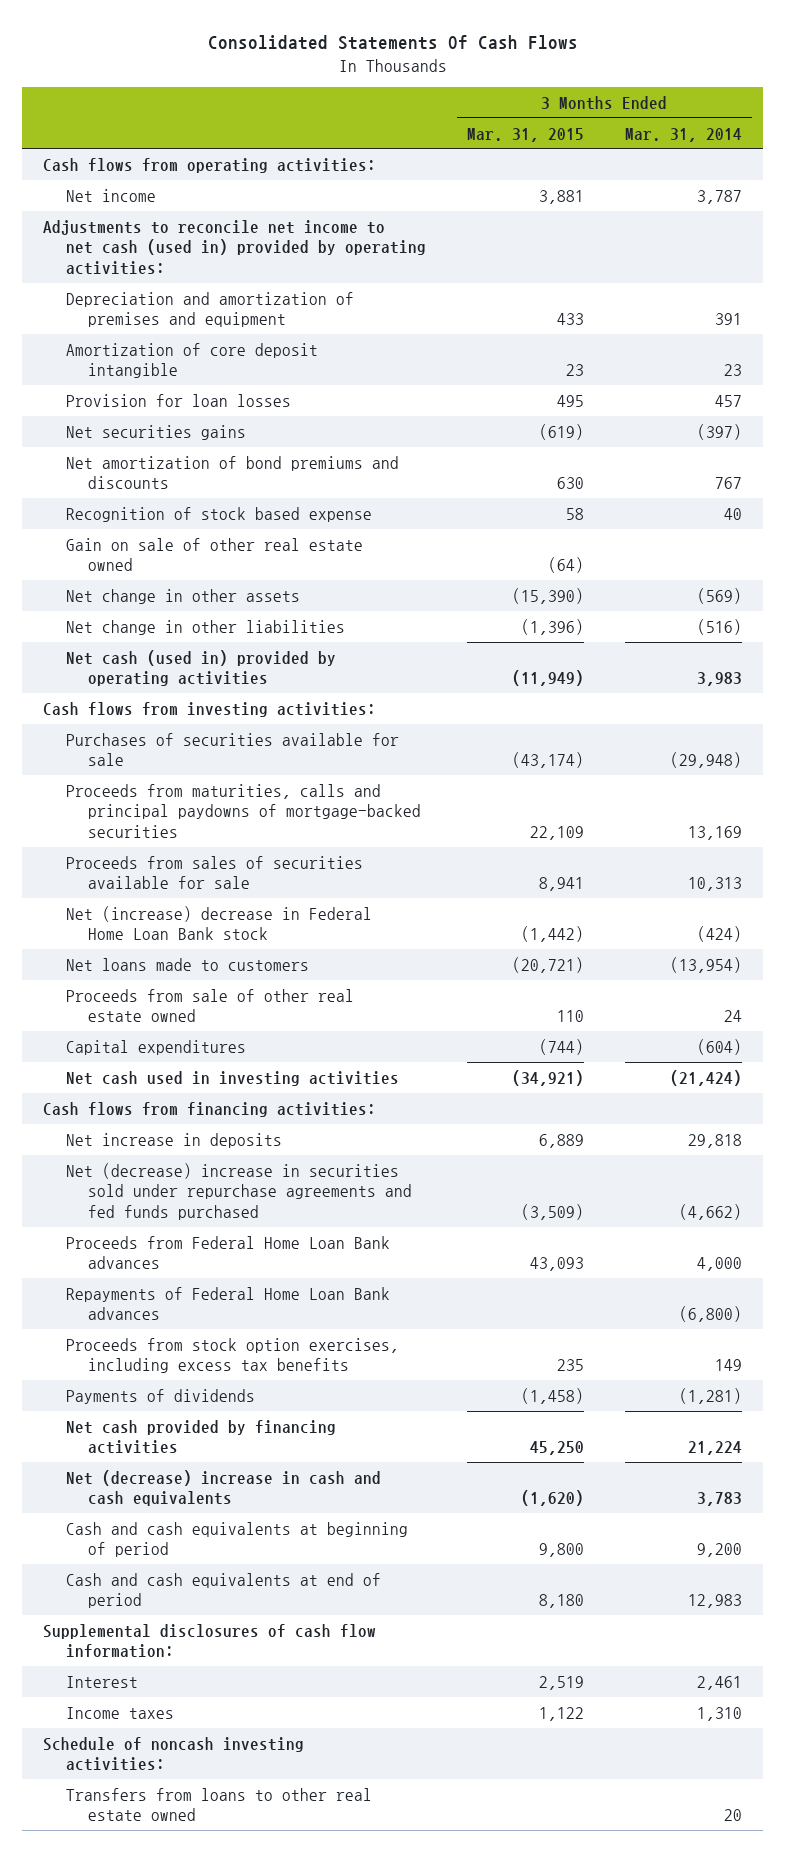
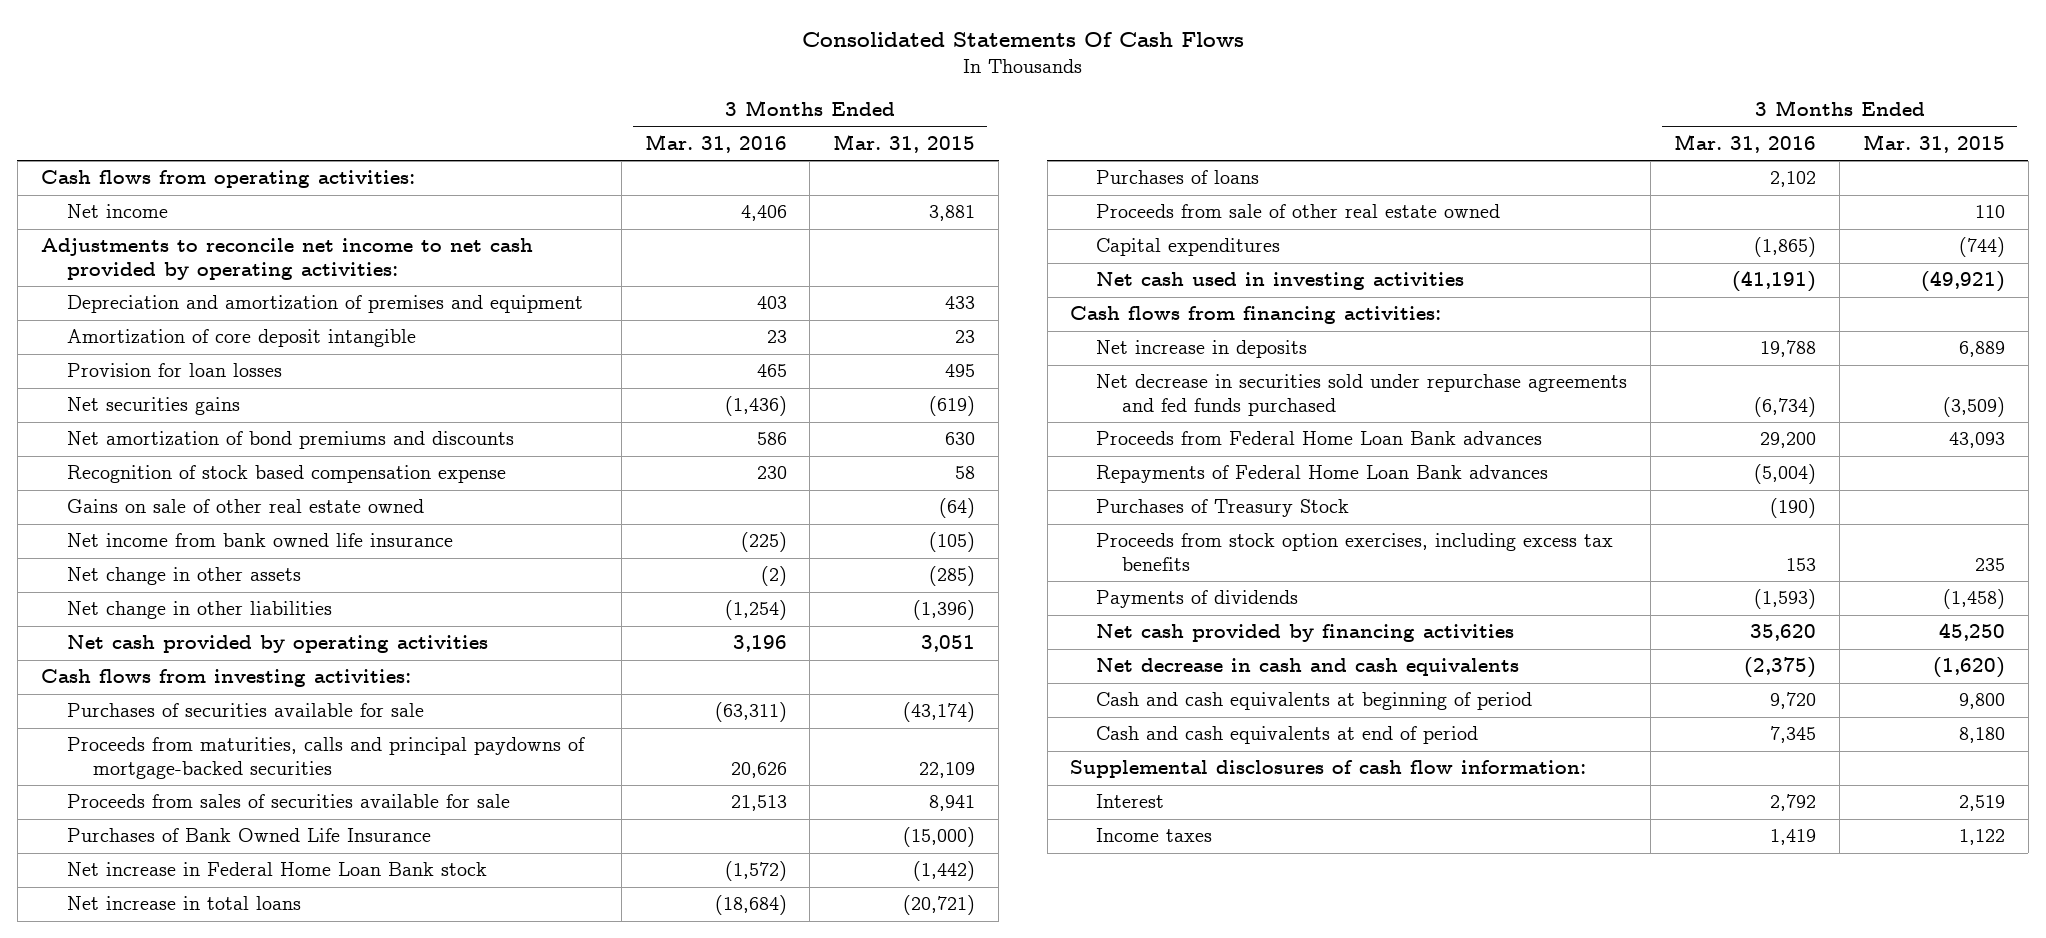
- | 3 Months Ended Mar. 31, 2015 | 3 Months Ended Mar. 31, 2014
+ | 3 Months Ended Mar. 31, 2016 | 3 Months Ended Mar. 31, 2015
- Adjustments to reconcile net income to net cash (used in) provided by operating activities:
+ Adjustments to reconcile net income to net cash provided by operating activities:
- Recognition of stock based expense | 58 | 40
- Gain on sale of other real estate owned | (64) |
- Net change in other assets | (15,390) | (569)
+ Recognition of stock based compensation expense | 230 | 58
+ Gains on sale of other real estate owned | | (64)
+ Net income from bank owned life insurance | (225) | (105)
+ Net change in other assets | (2) | (285)
- Net cash (used in) provided by operating activities | (11,949) | 3,983
+ Net cash provided by operating activities | 3,196 | 3,051
- Net (increase) decrease in Federal Home Loan Bank stock | (1,442) | (424)
- Net loans made to customers | (20,721) | (13,954)
+ Purchases of Bank Owned Life Insurance | | (15,000)
+ Net increase in Federal Home Loan Bank stock | (1,572) | (1,442)
+ Net increase in total loans | (18,684) | (20,721)
+ Purchases of loans | 2,102 |
- Net cash used in investing activities | (34,921) | (21,424)
+ Net cash used in investing activities | (41,191) | (49,921)
- Net (decrease) increase in securities sold under repurchase agreements and fed funds purchased | (3,509) | (4,662)
+ Net decrease in securities sold under repurchase agreements and fed funds purchased | (6,734) | (3,509)
+ Purchases of Treasury Stock | (190) |
- Net (decrease) increase in cash and cash equivalents | (1,620) | 3,783
+ Net decrease in cash and cash equivalents | (2,375) | (1,620)
- Schedule of noncash investing activities:
- Transfers from loans to other real estate owned | | 20

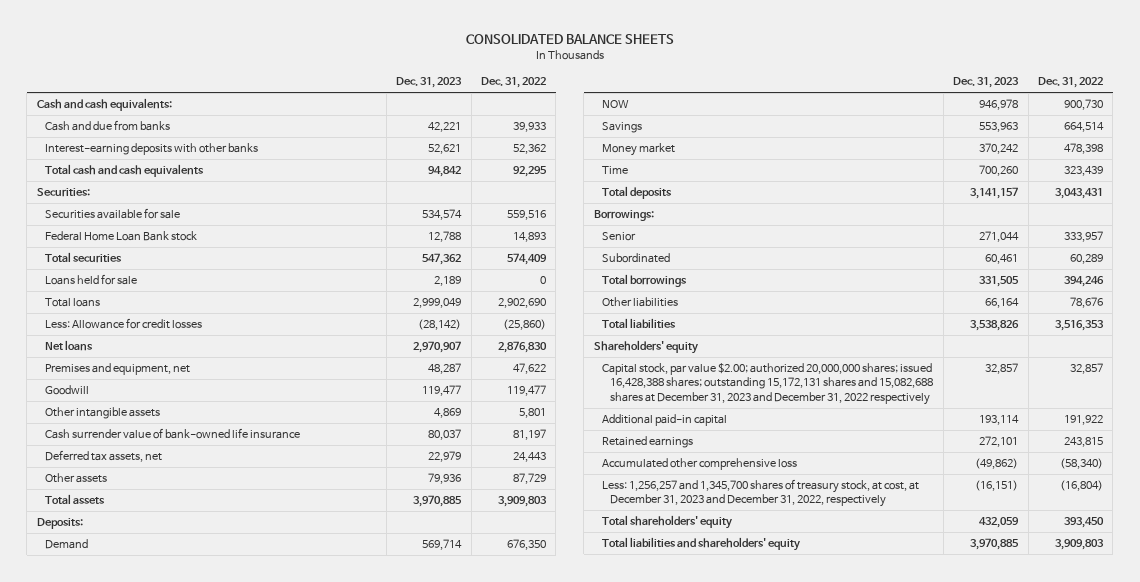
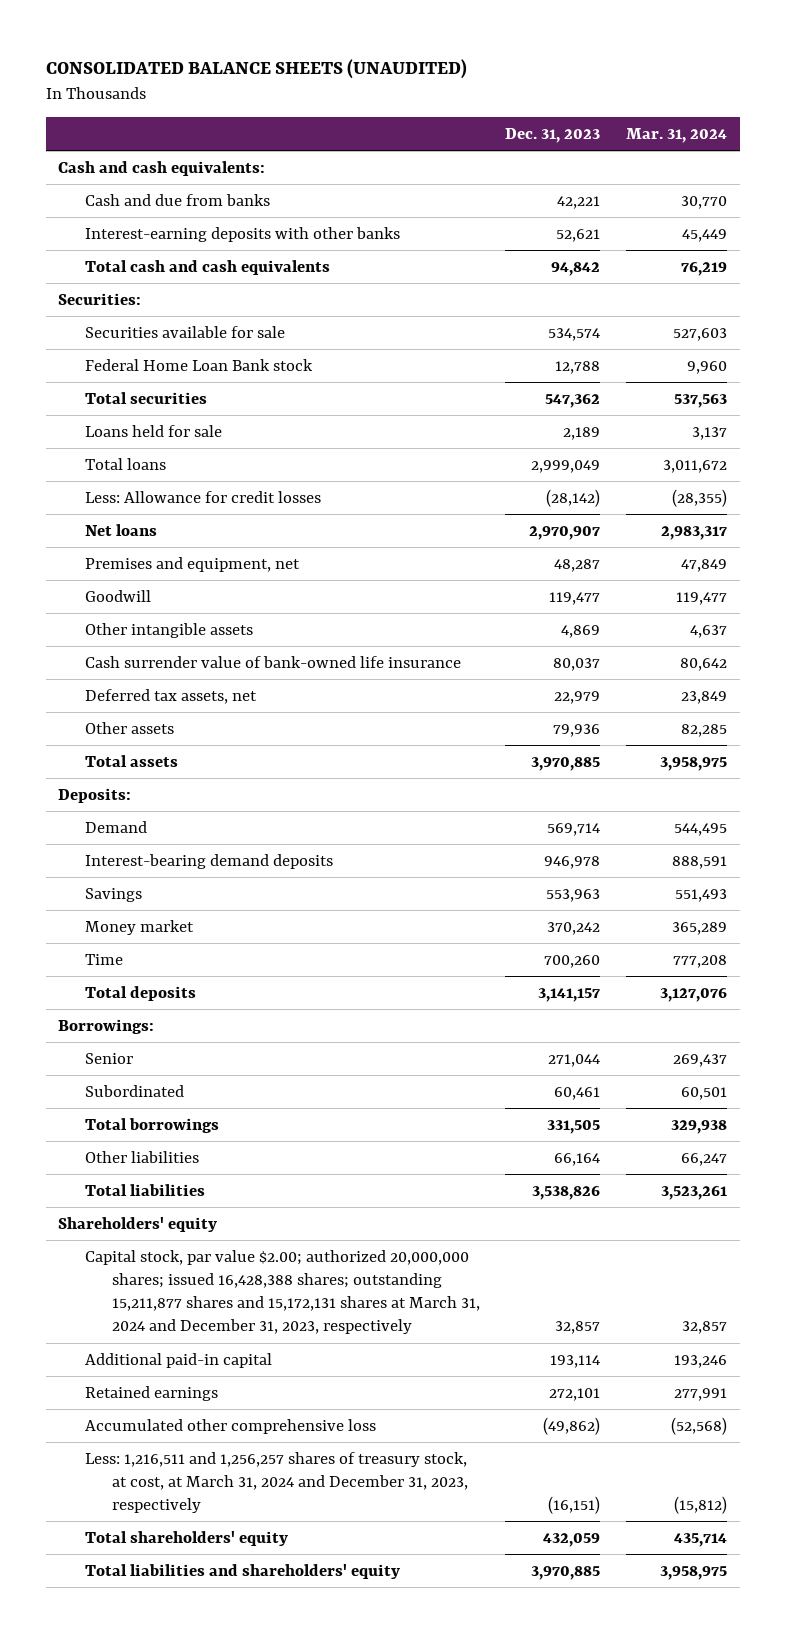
- CONSOLIDATED BALANCE SHEETS
+ CONSOLIDATED BALANCE SHEETS (UNAUDITED)
- | Dec. 31, 2023 | Dec. 31, 2022
+ | Dec. 31, 2023 | Mar. 31, 2024
- NOW | 946,978 | 900,730
+ Interest-bearing demand deposits | 946,978 | 888,591
- Capital stock, par value $2.00; authorized 20,000,000 shares; issued 16,428,388 shares; outstanding 15,172,131 shares and 15,082,688 shares at December 31, 2023 and December 31, 2022 respectively | 32,857 | 32,857
+ Capital stock, par value $2.00; authorized 20,000,000 shares; issued 16,428,388 shares; outstanding 15,211,877 shares and 15,172,131 shares at March 31, 2024 and December 31, 2023, respectively | 32,857 | 32,857
- Less: 1,256,257 and 1,345,700 shares of treasury stock, at cost, at December 31, 2023 and December 31, 2022, respectively | (16,151) | (16,804)
+ Less: 1,216,511 and 1,256,257 shares of treasury stock, at cost, at March 31, 2024 and December 31, 2023, respectively | (16,151) | (15,812)

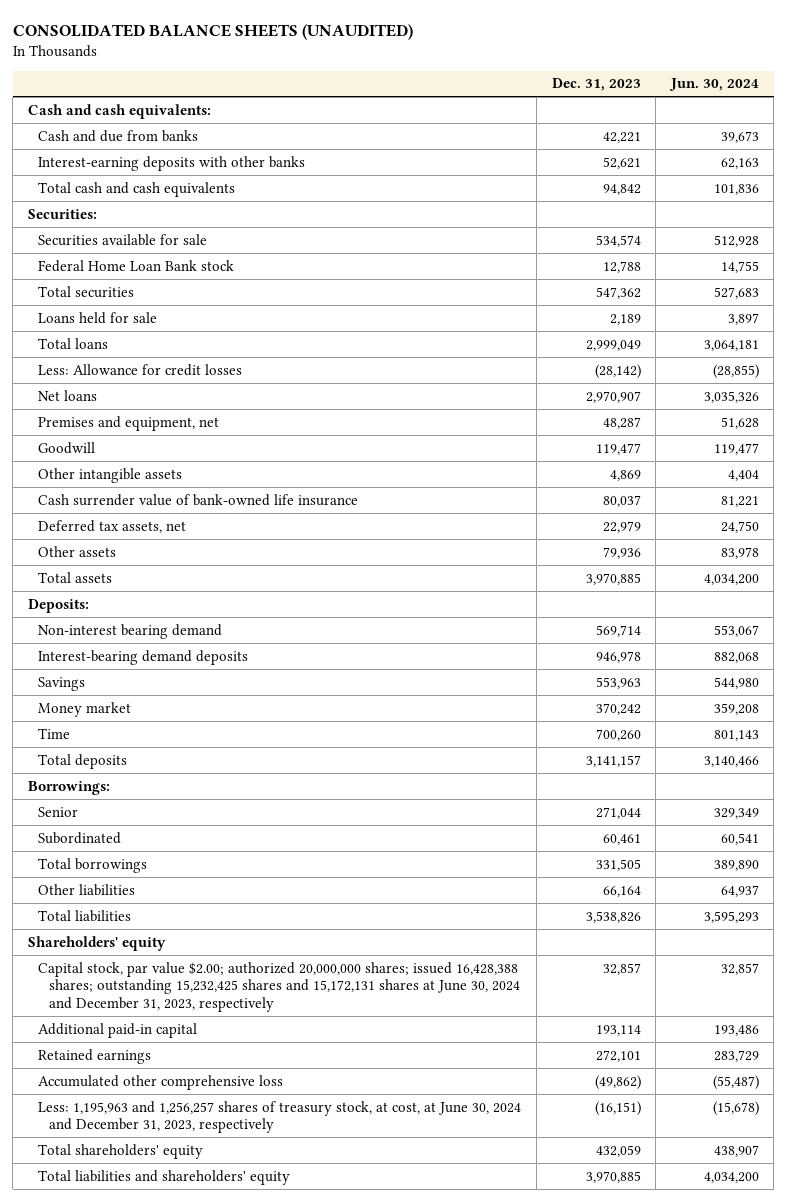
- | Dec. 31, 2023 | Mar. 31, 2024
+ | Dec. 31, 2023 | Jun. 30, 2024
- Demand | 569,714 | 544,495
+ Non-interest bearing demand | 569,714 | 553,067
- Capital stock, par value $2.00; authorized 20,000,000 shares; issued 16,428,388 shares; outstanding 15,211,877 shares and 15,172,131 shares at March 31, 2024 and December 31, 2023, respectively | 32,857 | 32,857
+ Capital stock, par value $2.00; authorized 20,000,000 shares; issued 16,428,388 shares; outstanding 15,232,425 shares and 15,172,131 shares at June 30, 2024 and December 31, 2023, respectively | 32,857 | 32,857
- Less: 1,216,511 and 1,256,257 shares of treasury stock, at cost, at March 31, 2024 and December 31, 2023, respectively | (16,151) | (15,812)
+ Less: 1,195,963 and 1,256,257 shares of treasury stock, at cost, at June 30, 2024 and December 31, 2023, respectively | (16,151) | (15,678)

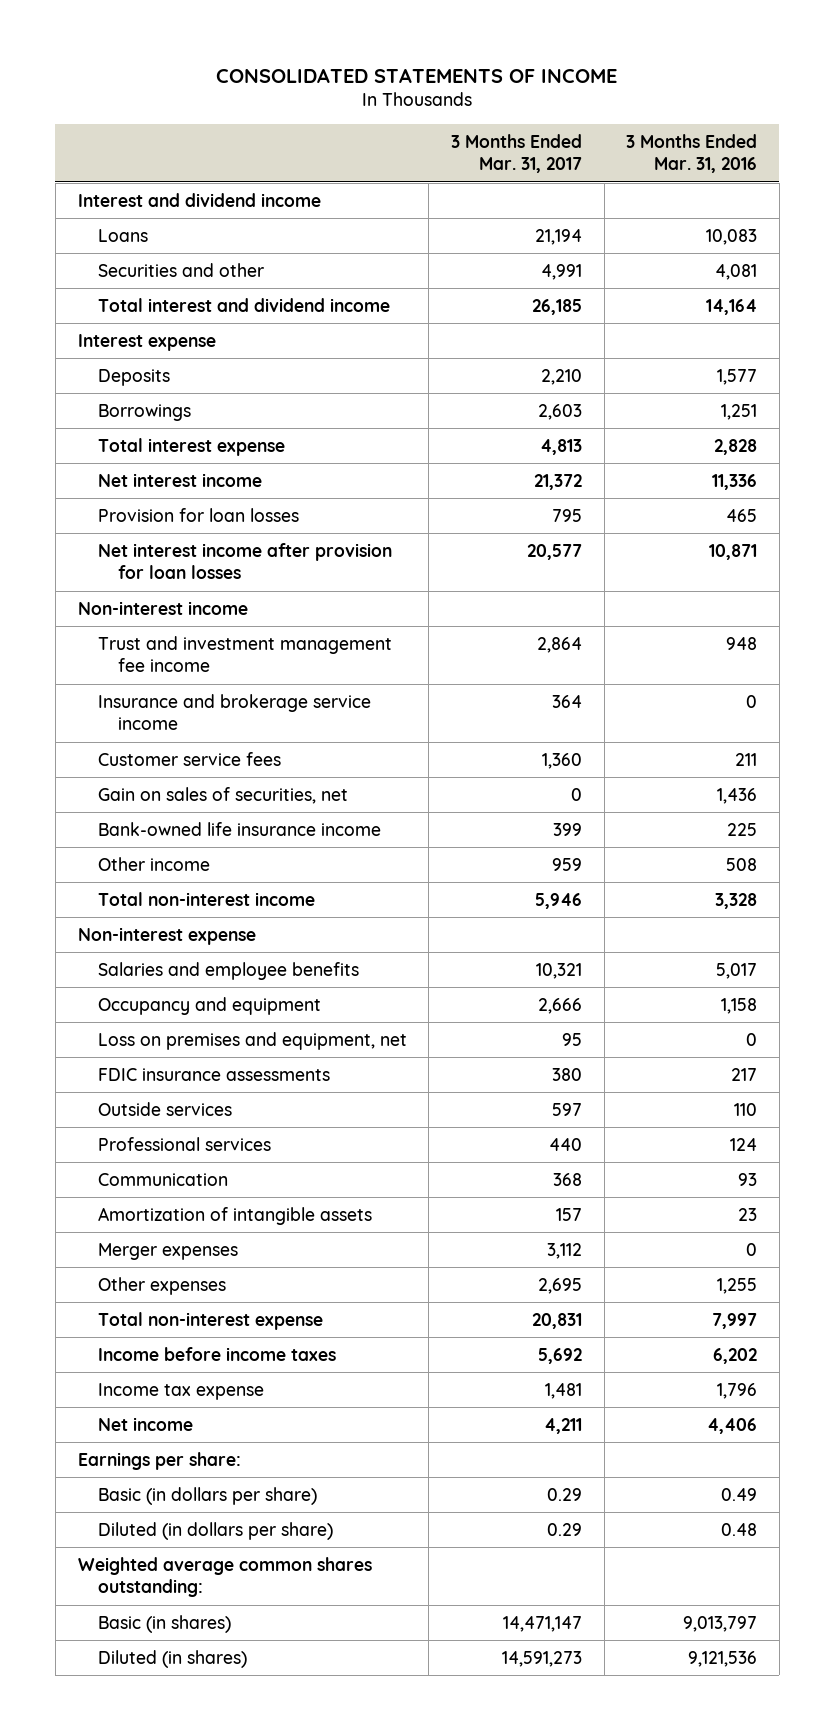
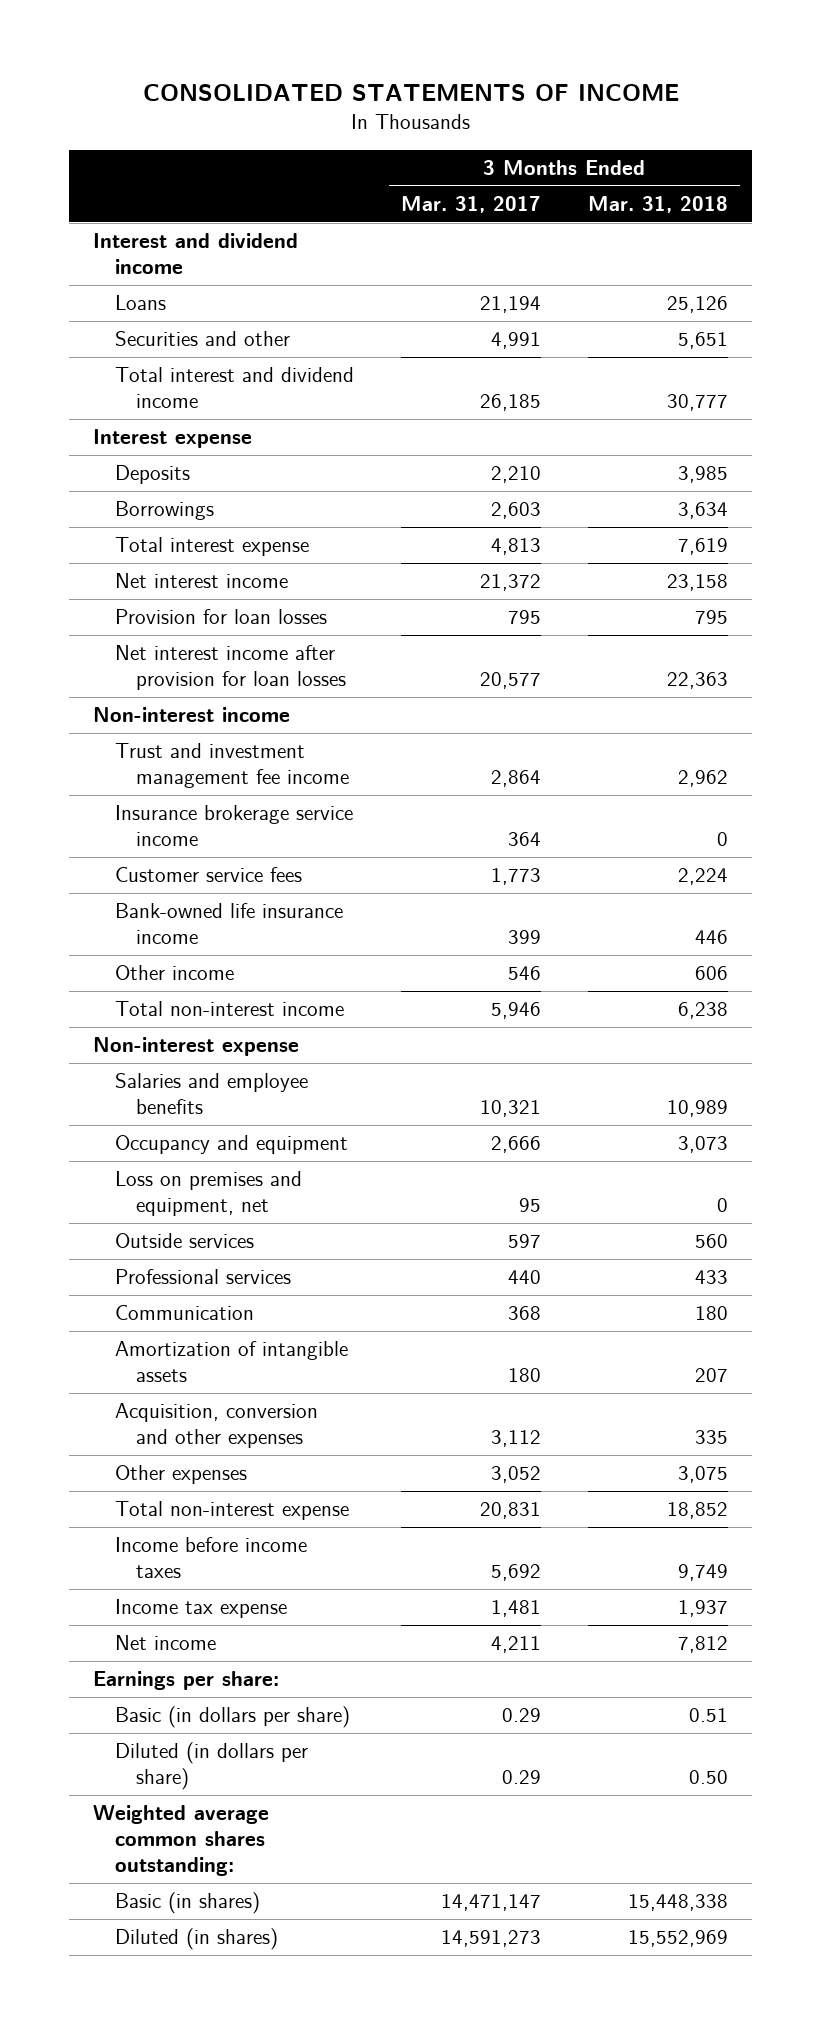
- | 3 Months Ended Mar. 31, 2017 | 3 Months Ended Mar. 31, 2016
+ | 3 Months Ended Mar. 31, 2017 | 3 Months Ended Mar. 31, 2018
- Insurance and brokerage service income | 364 | 0
- Customer service fees | 1,360 | 211
- Gain on sales of securities, net | 0 | 1,436
+ Insurance brokerage service income | 364 | 0
+ Customer service fees | 1,773 | 2,224
- Other income | 959 | 508
+ Other income | 546 | 606
- FDIC insurance assessments | 380 | 217
- Amortization of intangible assets | 157 | 23
- Merger expenses | 3,112 | 0
- Other expenses | 2,695 | 1,255
+ Amortization of intangible assets | 180 | 207
+ Acquisition, conversion and other expenses | 3,112 | 335
+ Other expenses | 3,052 | 3,075

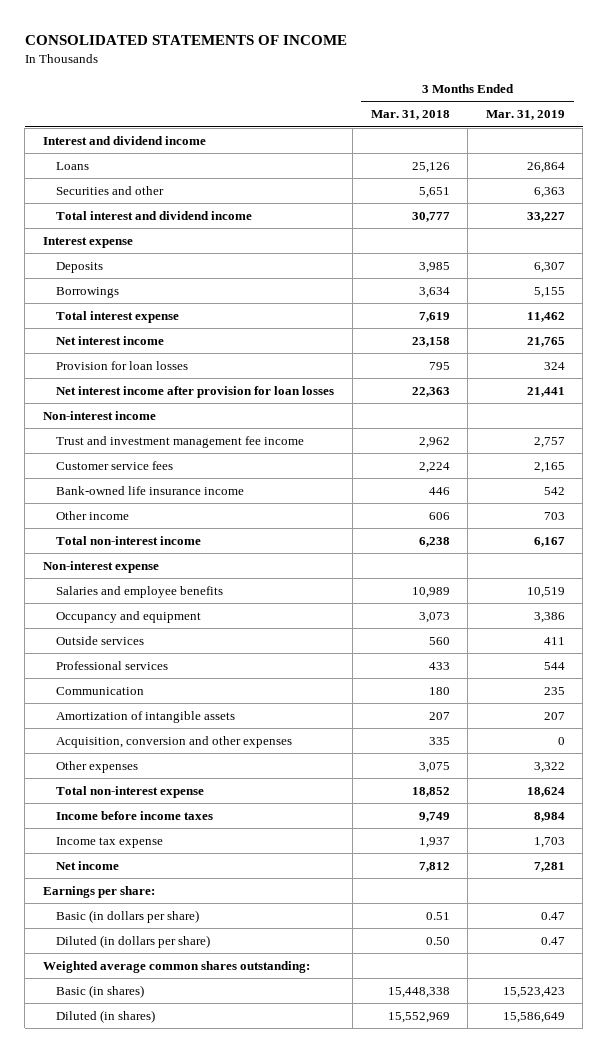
- | 3 Months Ended Mar. 31, 2017 | 3 Months Ended Mar. 31, 2018
+ | 3 Months Ended Mar. 31, 2018 | 3 Months Ended Mar. 31, 2019
- Insurance brokerage service income | 364 | 0
- Loss on premises and equipment, net | 95 | 0

